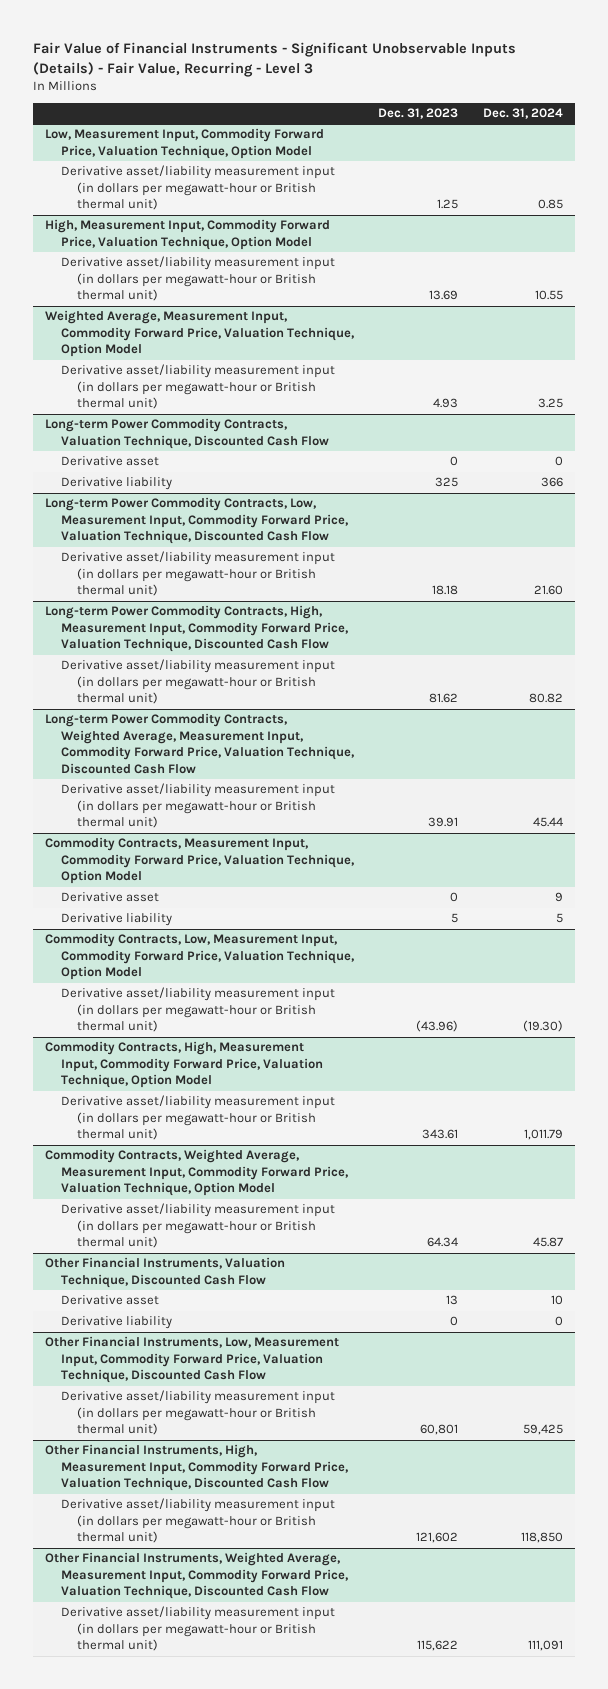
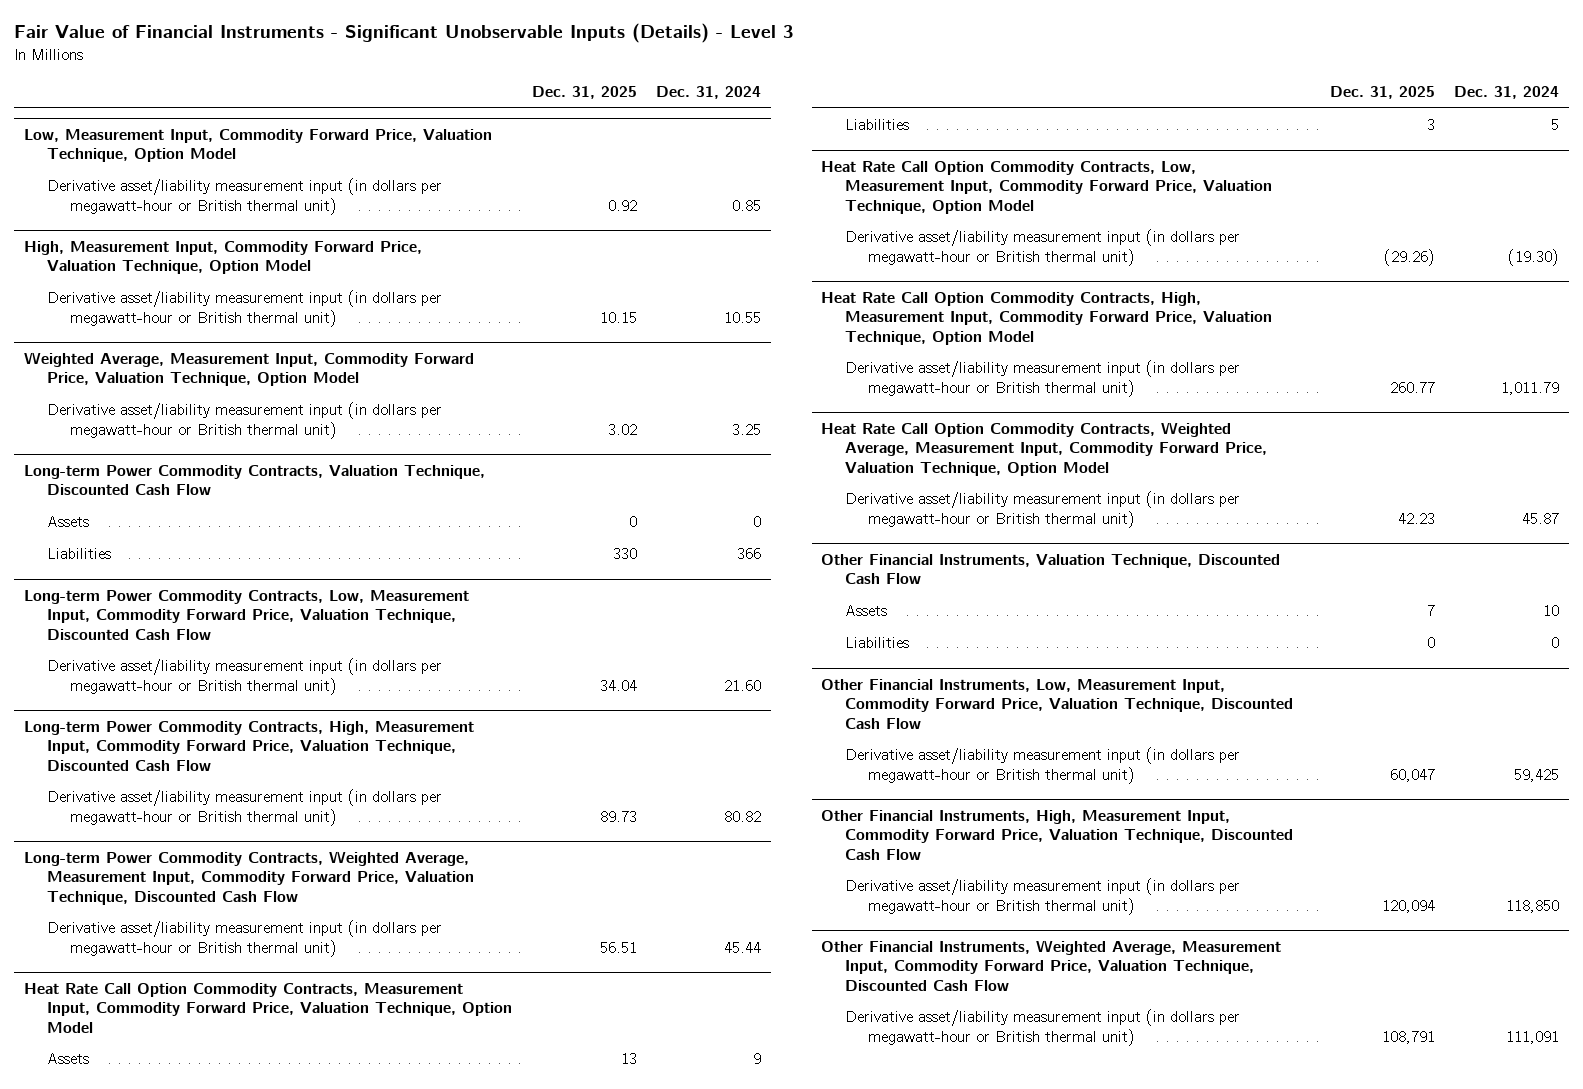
- Fair Value of Financial Instruments - Significant Unobservable Inputs (Details) - Fair Value, Recurring - Level 3
+ Fair Value of Financial Instruments - Significant Unobservable Inputs (Details) - Level 3
- | Dec. 31, 2023 | Dec. 31, 2024
+ | Dec. 31, 2025 | Dec. 31, 2024
@ Long-term Power Commodity Contracts, Valuation Technique, Discounted Cash Flow
- Derivative asset | 0 | 0
- Derivative liability | 325 | 366
+ Assets | 0 | 0
+ Liabilities | 330 | 366
- Commodity Contracts, Measurement Input, Commodity Forward Price, Valuation Technique, Option Model
- Derivative asset | 0 | 9
- Derivative liability | 5 | 5
- Commodity Contracts, Low, Measurement Input, Commodity Forward Price, Valuation Technique, Option Model
+ Heat Rate Call Option Commodity Contracts, Measurement Input, Commodity Forward Price, Valuation Technique, Option Model
+ Assets | 13 | 9
+ Liabilities | 3 | 5
+ Heat Rate Call Option Commodity Contracts, Low, Measurement Input, Commodity Forward Price, Valuation Technique, Option Model
- Commodity Contracts, High, Measurement Input, Commodity Forward Price, Valuation Technique, Option Model
+ Heat Rate Call Option Commodity Contracts, High, Measurement Input, Commodity Forward Price, Valuation Technique, Option Model
- Commodity Contracts, Weighted Average, Measurement Input, Commodity Forward Price, Valuation Technique, Option Model
+ Heat Rate Call Option Commodity Contracts, Weighted Average, Measurement Input, Commodity Forward Price, Valuation Technique, Option Model
@ Other Financial Instruments, Valuation Technique, Discounted Cash Flow
- Derivative asset | 13 | 10
- Derivative liability | 0 | 0
+ Assets | 7 | 10
+ Liabilities | 0 | 0

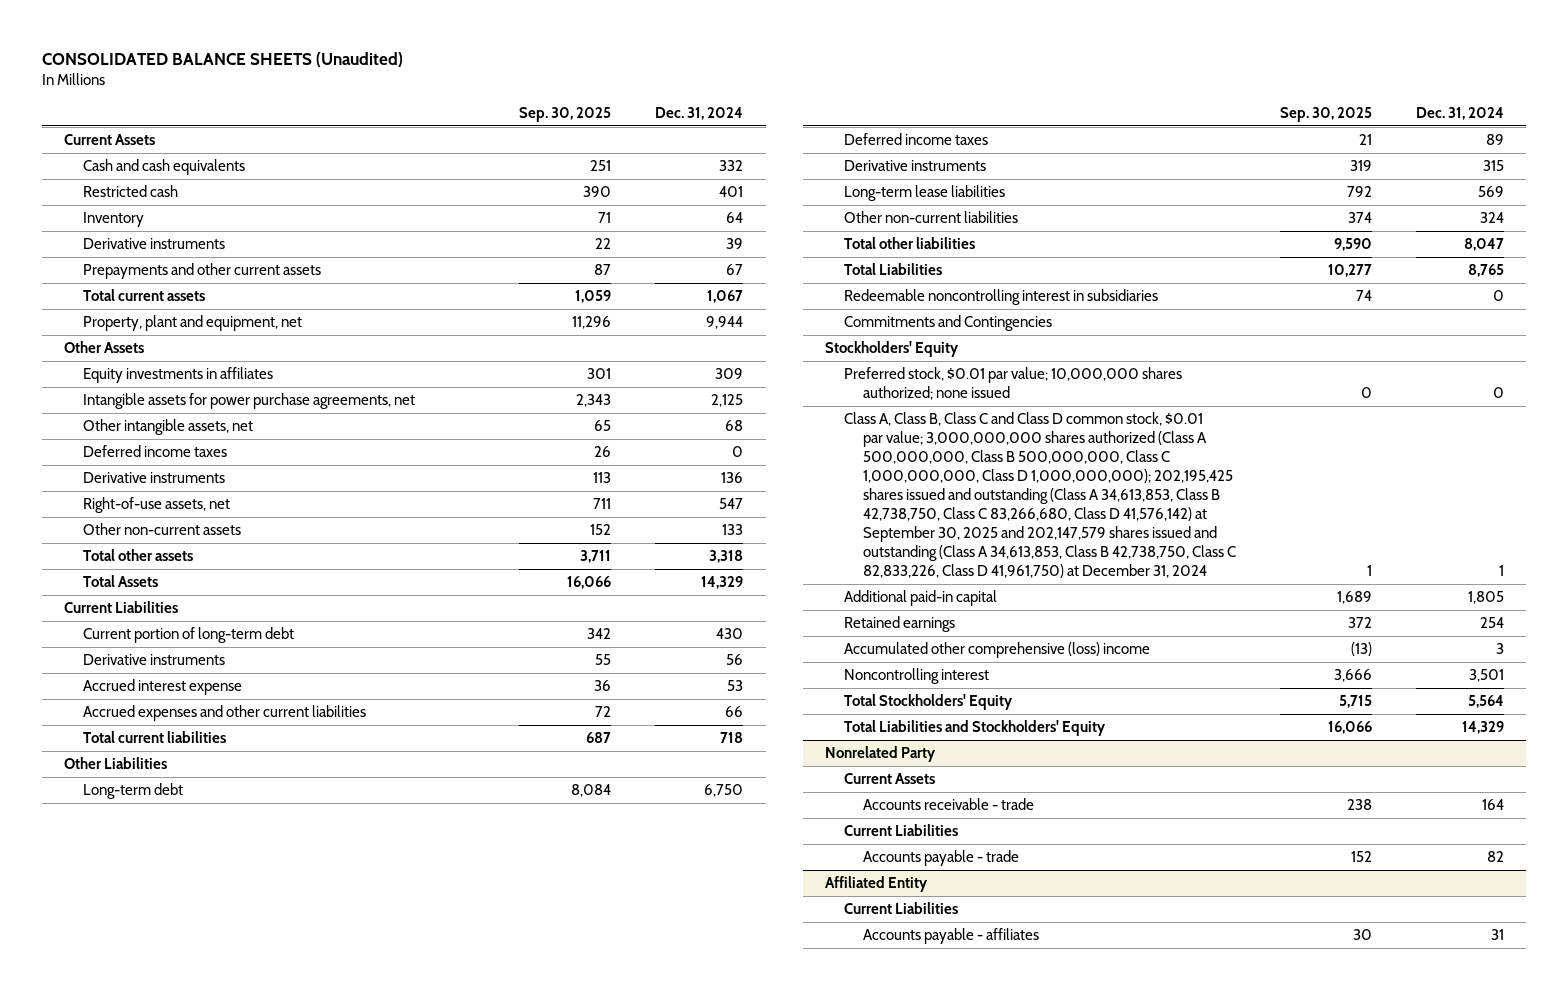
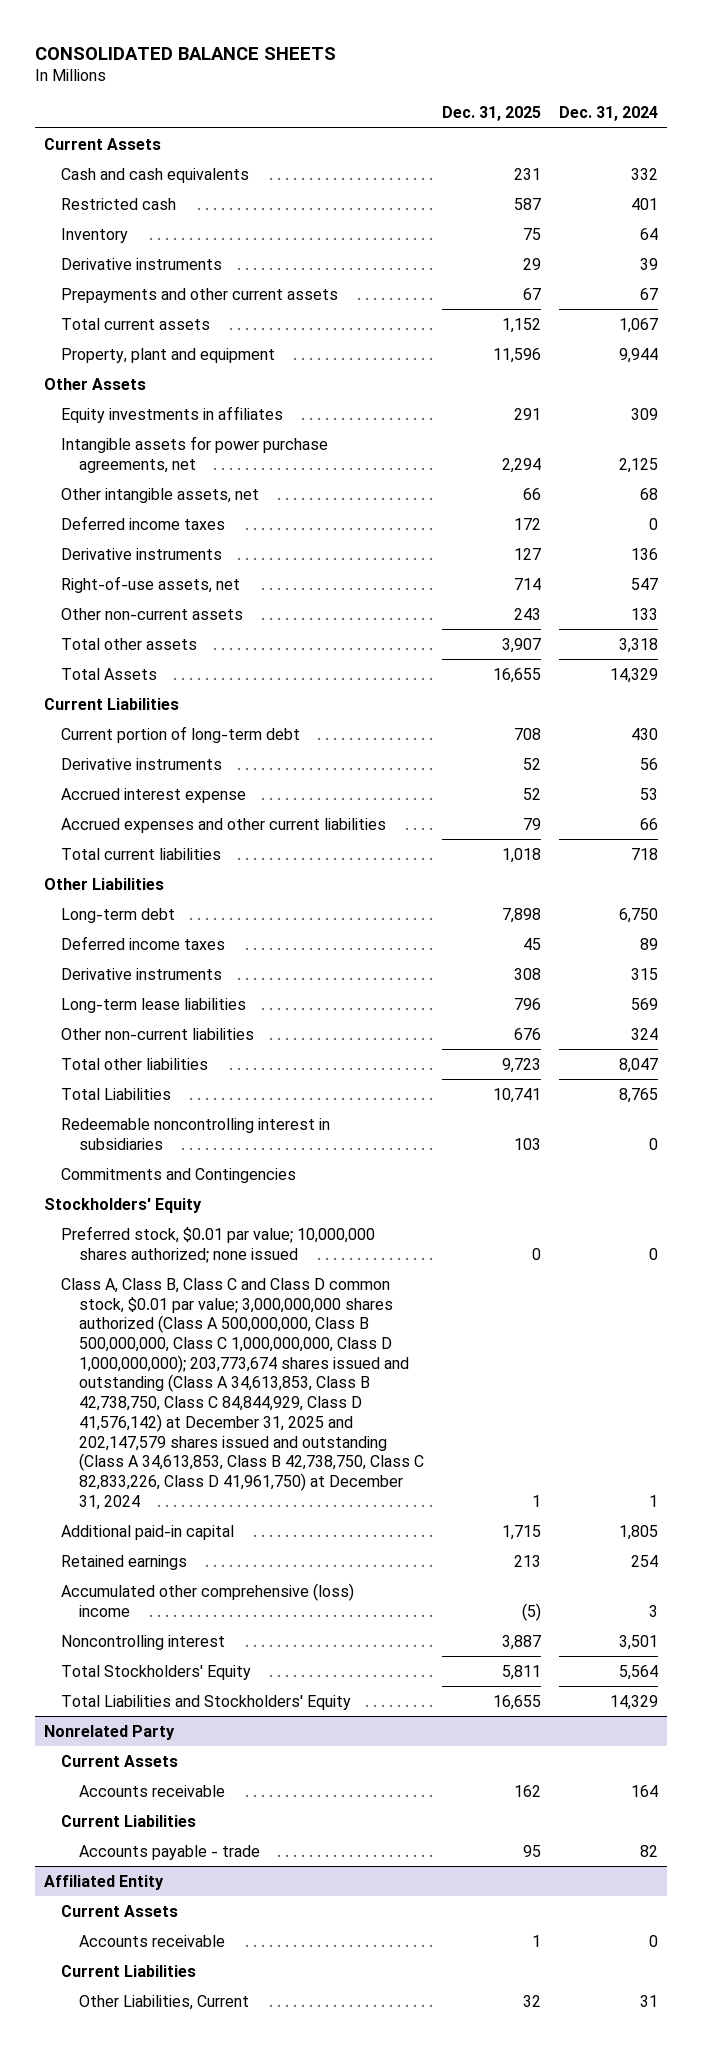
- CONSOLIDATED BALANCE SHEETS (Unaudited)
+ CONSOLIDATED BALANCE SHEETS
- | Sep. 30, 2025 | Dec. 31, 2024
+ | Dec. 31, 2025 | Dec. 31, 2024
- Property, plant and equipment, net | 11,296 | 9,944
+ Property, plant and equipment | 11,596 | 9,944
- Class A, Class B, Class C and Class D common stock, $0.01 par value; 3,000,000,000 shares authorized (Class A 500,000,000, Class B 500,000,000, Class C 1,000,000,000, Class D 1,000,000,000); 202,195,425 shares issued and outstanding (Class A 34,613,853, Class B 42,738,750, Class C 83,266,680, Class D 41,576,142) at September 30, 2025 and 202,147,579 shares issued and outstanding (Class A 34,613,853, Class B 42,738,750, Class C 82,833,226, Class D 41,961,750) at December 31, 2024 | 1 | 1
+ Class A, Class B, Class C and Class D common stock, $0.01 par value; 3,000,000,000 shares authorized (Class A 500,000,000, Class B 500,000,000, Class C 1,000,000,000, Class D 1,000,000,000); 203,773,674 shares issued and outstanding (Class A 34,613,853, Class B 42,738,750, Class C 84,844,929, Class D 41,576,142) at December 31, 2025 and 202,147,579 shares issued and outstanding (Class A 34,613,853, Class B 42,738,750, Class C 82,833,226, Class D 41,961,750) at December 31, 2024 | 1 | 1
@ Nonrelated Party
- Accounts receivable - trade | 238 | 164
+ Accounts receivable | 162 | 164
@ Affiliated Entity
+ Current Assets
+ Accounts receivable | 1 | 0
- Accounts payable - affiliates | 30 | 31
+ Other Liabilities, Current | 32 | 31

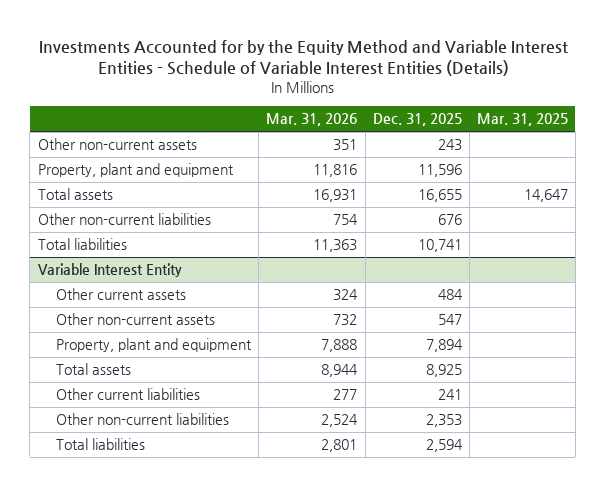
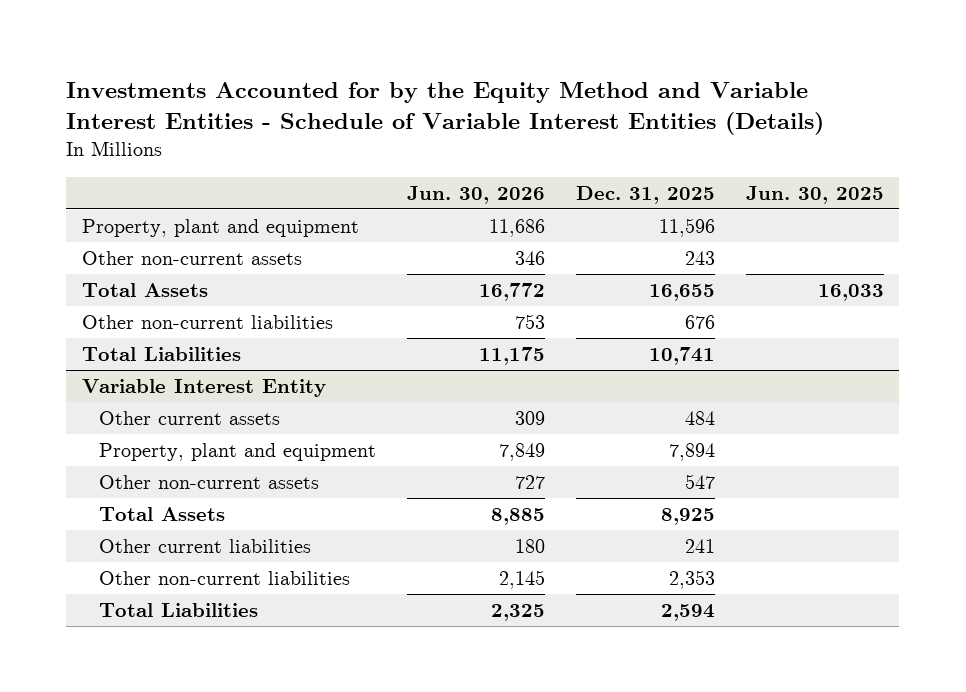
- | Mar. 31, 2026 | Dec. 31, 2025 | Mar. 31, 2025
+ | Jun. 30, 2026 | Dec. 31, 2025 | Jun. 30, 2025
- Total assets | 16,931 | 16,655 | 14,647
moved down: Other non-current assets | 346 | 243 |
+ Total Assets | 16,772 | 16,655 | 16,033
- Total liabilities | 11,363 | 10,741 |
+ Total Liabilities | 11,175 | 10,741 |
@ Variable Interest Entity
- Total assets | 8,944 | 8,925 |
moved down: Other non-current assets | 727 | 547 |
+ Total Assets | 8,885 | 8,925 |
- Total liabilities | 2,801 | 2,594 |
+ Total Liabilities | 2,325 | 2,594 |

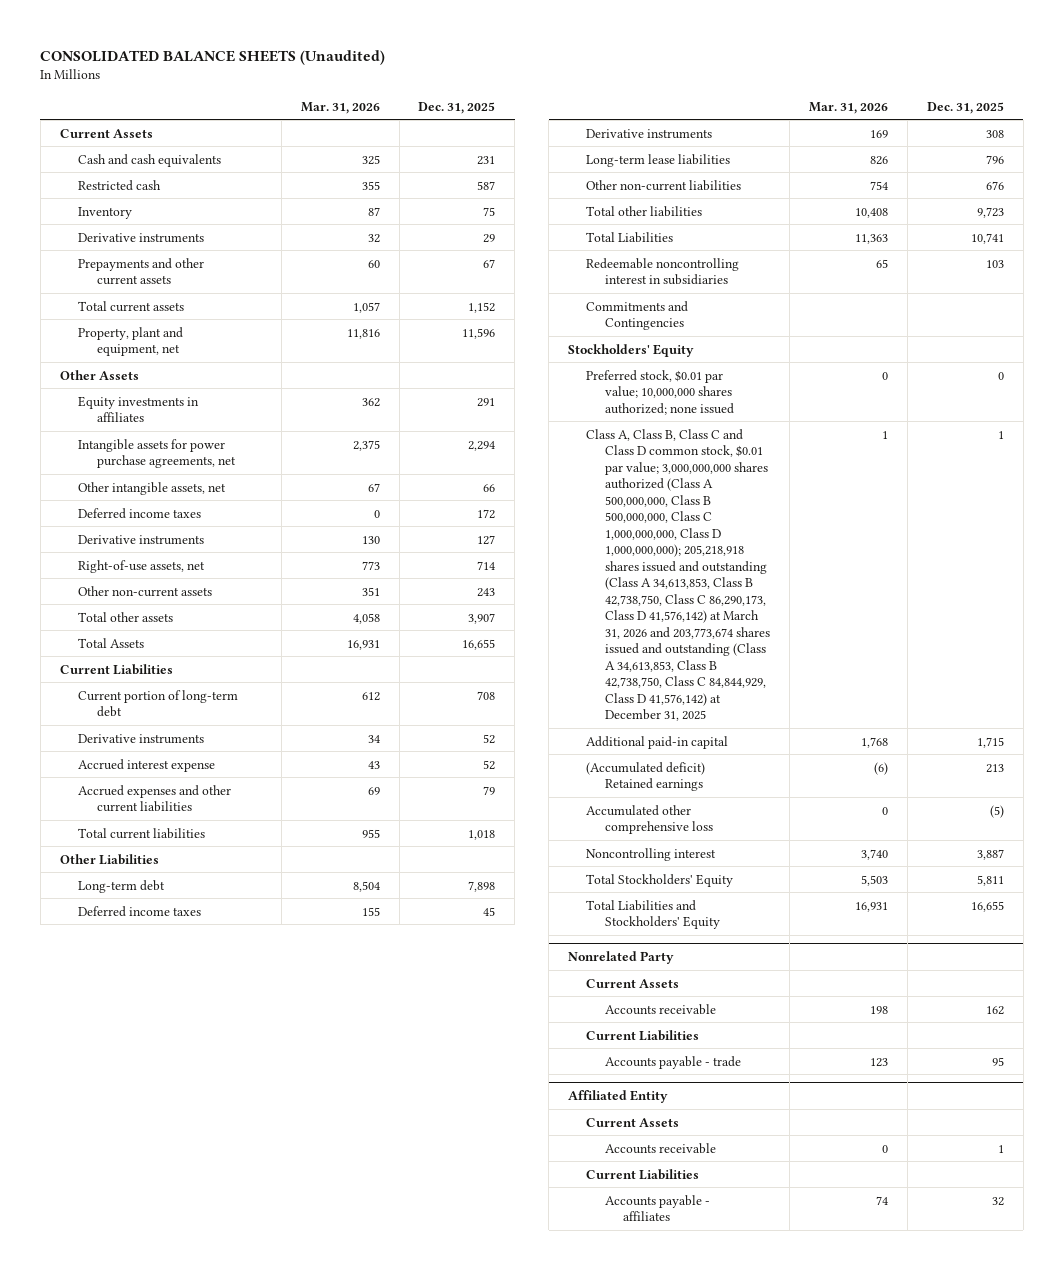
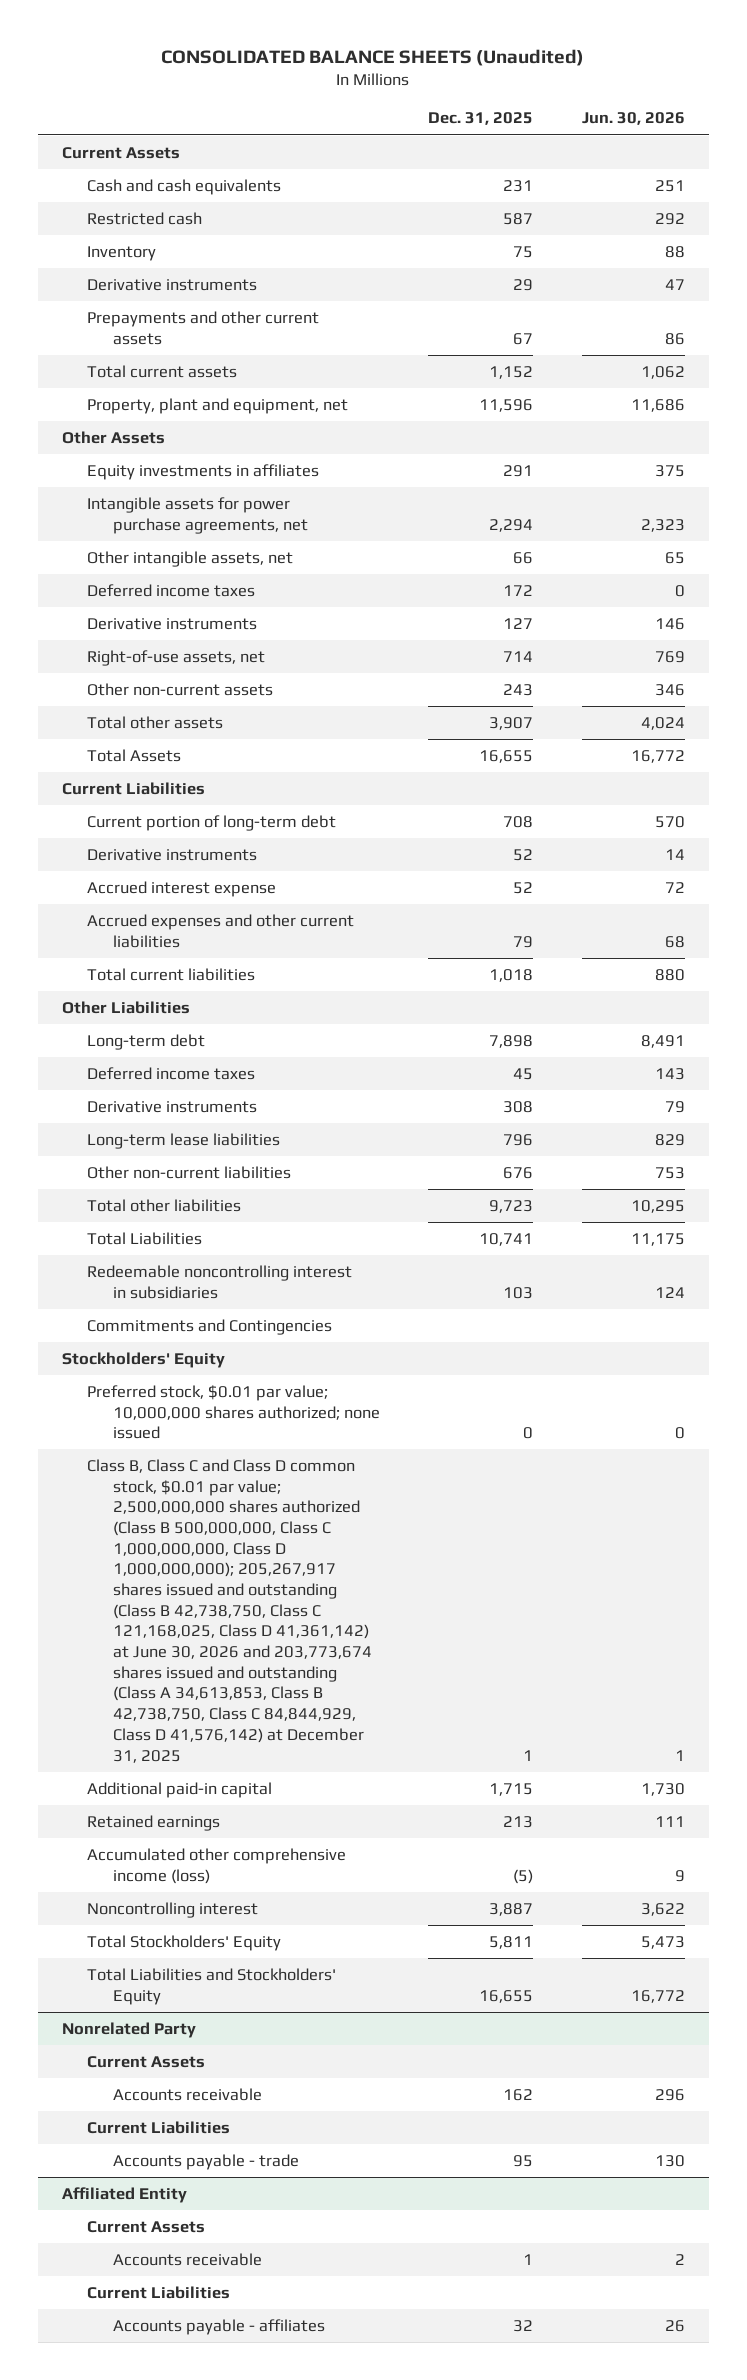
- | Mar. 31, 2026 | Dec. 31, 2025
+ | Dec. 31, 2025 | Jun. 30, 2026
- Class A, Class B, Class C and Class D common stock, $0.01 par value; 3,000,000,000 shares authorized (Class A 500,000,000, Class B 500,000,000, Class C 1,000,000,000, Class D 1,000,000,000); 205,218,918 shares issued and outstanding (Class A 34,613,853, Class B 42,738,750, Class C 86,290,173, Class D 41,576,142) at March 31, 2026 and 203,773,674 shares issued and outstanding (Class A 34,613,853, Class B 42,738,750, Class C 84,844,929, Class D 41,576,142) at December 31, 2025 | 1 | 1
+ Class B, Class C and Class D common stock, $0.01 par value; 2,500,000,000 shares authorized (Class B 500,000,000, Class C 1,000,000,000, Class D 1,000,000,000); 205,267,917 shares issued and outstanding (Class B 42,738,750, Class C 121,168,025, Class D 41,361,142) at June 30, 2026 and 203,773,674 shares issued and outstanding (Class A 34,613,853, Class B 42,738,750, Class C 84,844,929, Class D 41,576,142) at December 31, 2025 | 1 | 1
- (Accumulated deficit) Retained earnings | (6) | 213
- Accumulated other comprehensive loss | 0 | (5)
+ Retained earnings | 213 | 111
+ Accumulated other comprehensive income (loss) | (5) | 9

